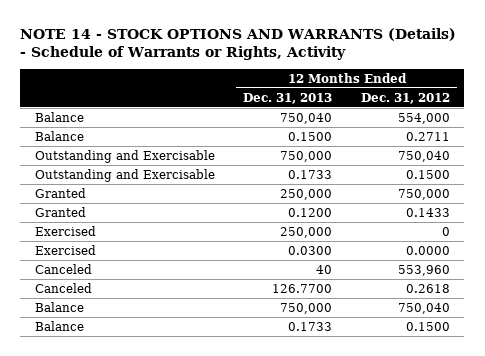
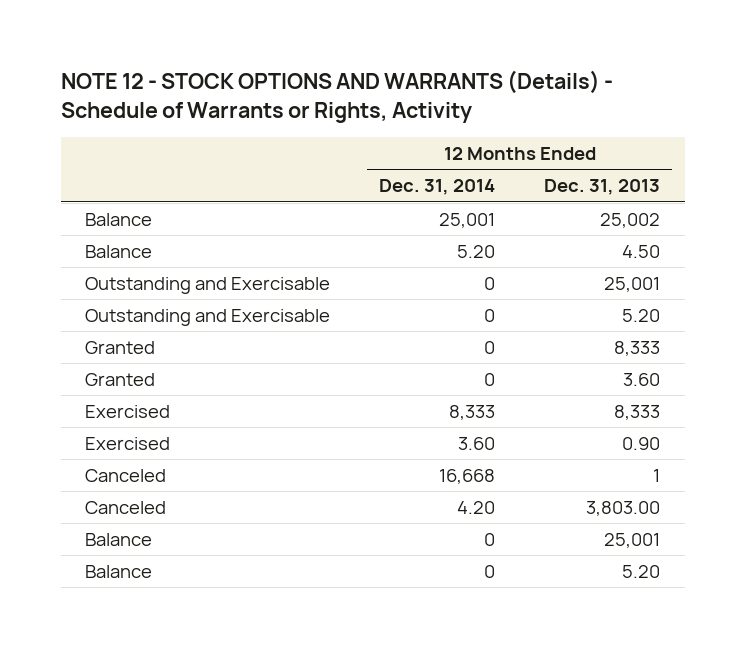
- NOTE 14 - STOCK OPTIONS AND WARRANTS (Details) - Schedule of Warrants or Rights, Activity
+ NOTE 12 - STOCK OPTIONS AND WARRANTS (Details) - Schedule of Warrants or Rights, Activity
- | 12 Months Ended Dec. 31, 2013 | 12 Months Ended Dec. 31, 2012
+ | 12 Months Ended Dec. 31, 2014 | 12 Months Ended Dec. 31, 2013
- Balance | 750,040 | 554,000
- Balance | 0.1500 | 0.2711
- Outstanding and Exercisable | 750,000 | 750,040
- Outstanding and Exercisable | 0.1733 | 0.1500
- Granted | 250,000 | 750,000
- Granted | 0.1200 | 0.1433
- Exercised | 250,000 | 0
- Exercised | 0.0300 | 0.0000
- Canceled | 40 | 553,960
- Canceled | 126.7700 | 0.2618
- Balance | 750,000 | 750,040
- Balance | 0.1733 | 0.1500
+ Balance | 25,001 | 25,002
+ Balance | 5.20 | 4.50
+ Outstanding and Exercisable | 0 | 25,001
+ Outstanding and Exercisable | 0 | 5.20
+ Granted | 0 | 8,333
+ Granted | 0 | 3.60
+ Exercised | 8,333 | 8,333
+ Exercised | 3.60 | 0.90
+ Canceled | 16,668 | 1
+ Canceled | 4.20 | 3,803.00
+ Balance | 0 | 25,001
+ Balance | 0 | 5.20

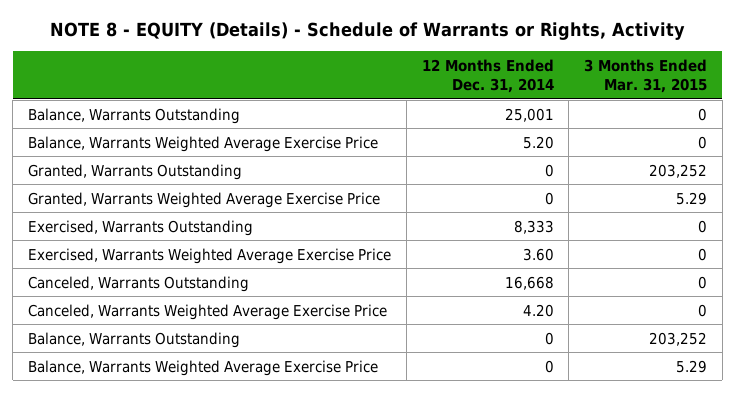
- NOTE 12 - STOCK OPTIONS AND WARRANTS (Details) - Schedule of Warrants or Rights, Activity
+ NOTE 8 - EQUITY (Details) - Schedule of Warrants or Rights, Activity
- | 12 Months Ended Dec. 31, 2014 | 12 Months Ended Dec. 31, 2013
+ | 12 Months Ended Dec. 31, 2014 | 3 Months Ended Mar. 31, 2015
- Balance | 25,001 | 25,002
- Balance | 5.20 | 4.50
- Outstanding and Exercisable | 0 | 25,001
- Outstanding and Exercisable | 0 | 5.20
- Granted | 0 | 8,333
- Granted | 0 | 3.60
- Exercised | 8,333 | 8,333
- Exercised | 3.60 | 0.90
- Canceled | 16,668 | 1
- Canceled | 4.20 | 3,803.00
- Balance | 0 | 25,001
- Balance | 0 | 5.20
+ Balance, Warrants Outstanding | 25,001 | 0
+ Balance, Warrants Weighted Average Exercise Price | 5.20 | 0
+ Granted, Warrants Outstanding | 0 | 203,252
+ Granted, Warrants Weighted Average Exercise Price | 0 | 5.29
+ Exercised, Warrants Outstanding | 8,333 | 0
+ Exercised, Warrants Weighted Average Exercise Price | 3.60 | 0
+ Canceled, Warrants Outstanding | 16,668 | 0
+ Canceled, Warrants Weighted Average Exercise Price | 4.20 | 0
+ Balance, Warrants Outstanding | 0 | 203,252
+ Balance, Warrants Weighted Average Exercise Price | 0 | 5.29

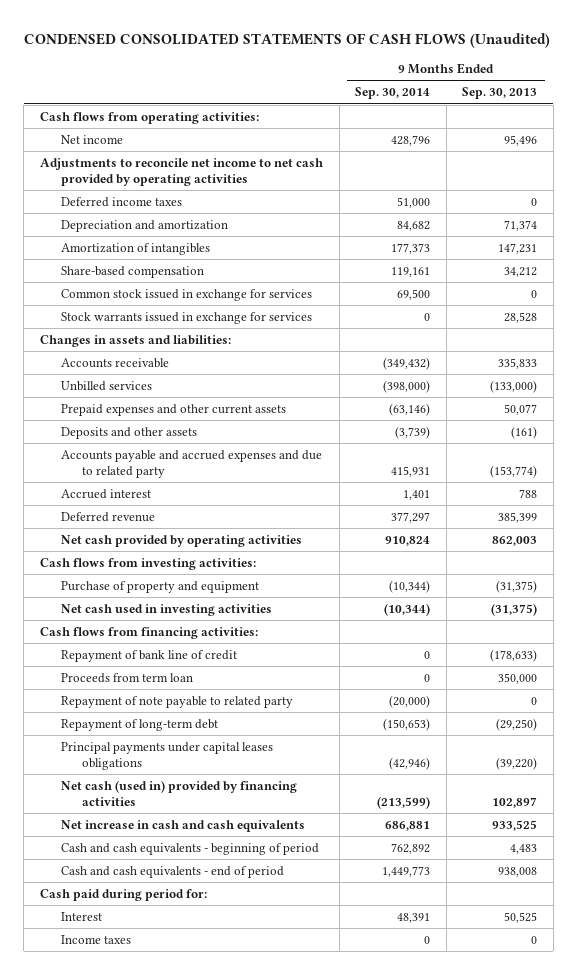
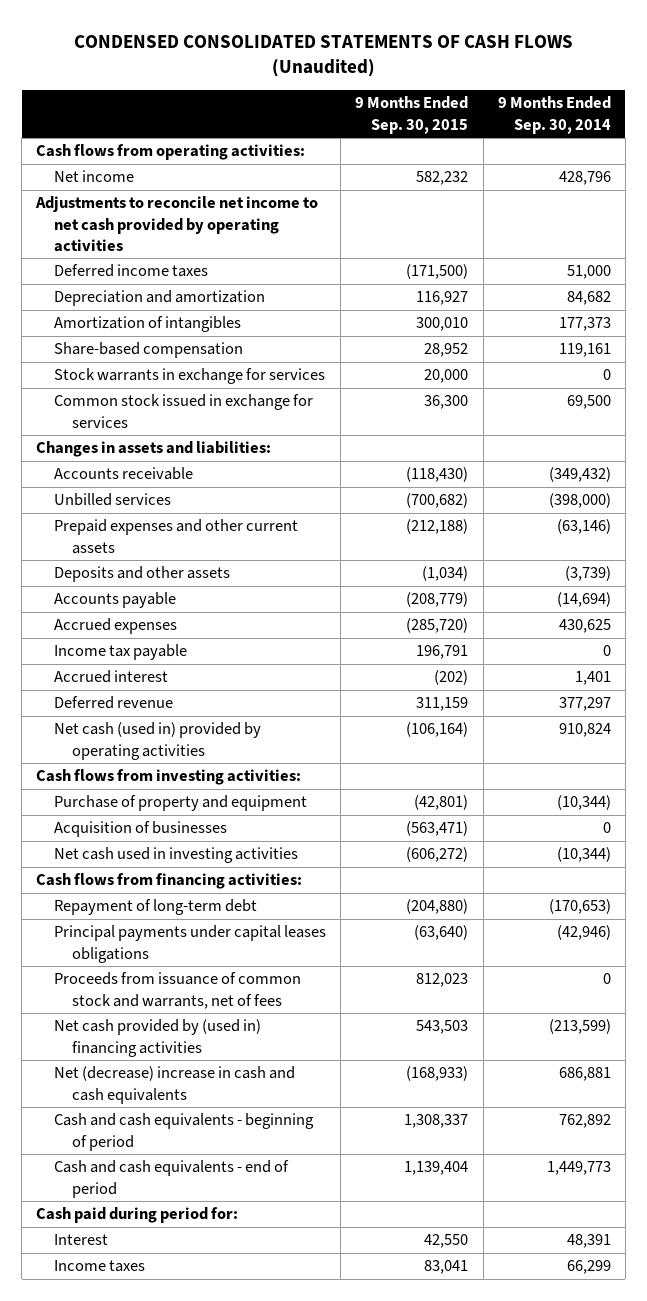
- | 9 Months Ended Sep. 30, 2014 | 9 Months Ended Sep. 30, 2013
+ | 9 Months Ended Sep. 30, 2015 | 9 Months Ended Sep. 30, 2014
+ Stock warrants in exchange for services | 20,000 | 0
- Stock warrants issued in exchange for services | 0 | 28,528
- Accounts payable and accrued expenses and due to related party | 415,931 | (153,774)
+ Accounts payable | (208,779) | (14,694)
+ Accrued expenses | (285,720) | 430,625
+ Income tax payable | 196,791 | 0
- Net cash provided by operating activities | 910,824 | 862,003
+ Net cash (used in) provided by operating activities | (106,164) | 910,824
+ Acquisition of businesses | (563,471) | 0
- Repayment of bank line of credit | 0 | (178,633)
- Proceeds from term loan | 0 | 350,000
- Repayment of note payable to related party | (20,000) | 0
- Repayment of long-term debt | (150,653) | (29,250)
+ Repayment of long-term debt | (204,880) | (170,653)
- Net cash (used in) provided by financing activities | (213,599) | 102,897
- Net increase in cash and cash equivalents | 686,881 | 933,525
+ Proceeds from issuance of common stock and warrants, net of fees | 812,023 | 0
+ Net cash provided by (used in) financing activities | 543,503 | (213,599)
+ Net (decrease) increase in cash and cash equivalents | (168,933) | 686,881
- Income taxes | 0 | 0
+ Income taxes | 83,041 | 66,299

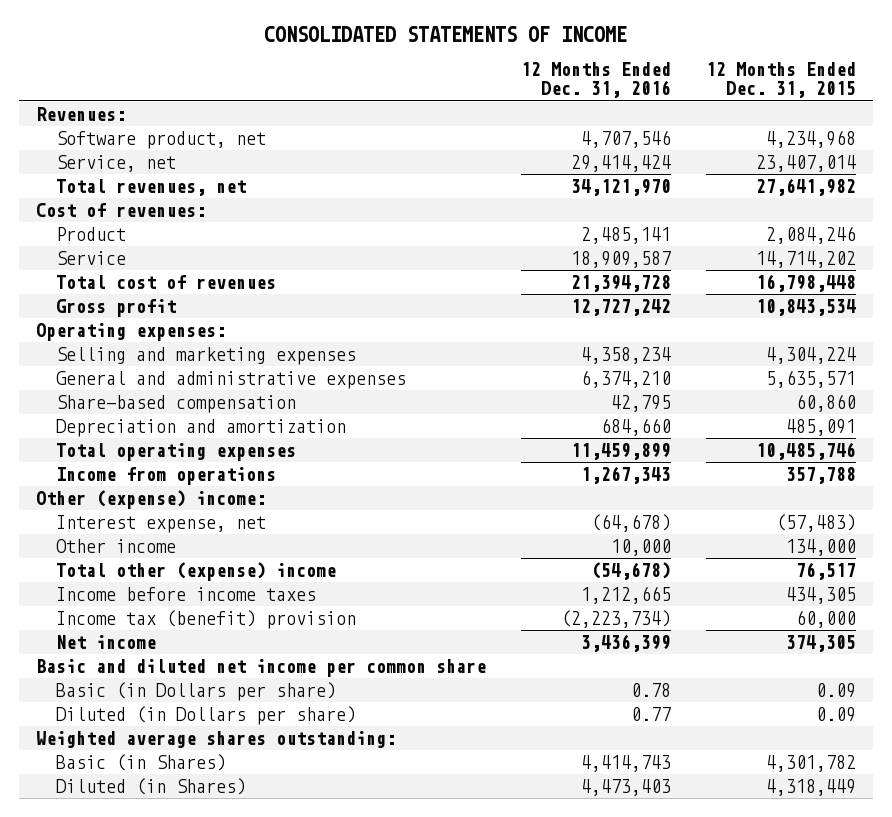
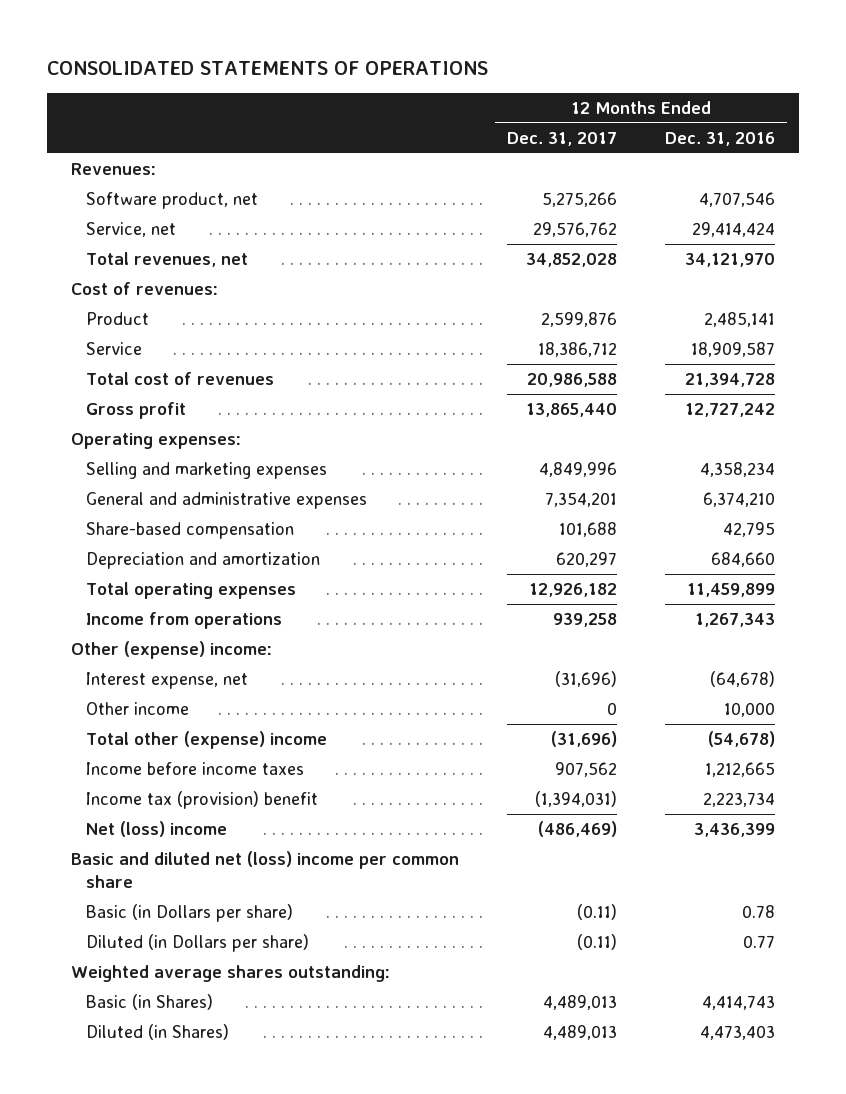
- CONSOLIDATED STATEMENTS OF INCOME
+ CONSOLIDATED STATEMENTS OF OPERATIONS
- | 12 Months Ended Dec. 31, 2016 | 12 Months Ended Dec. 31, 2015
+ | 12 Months Ended Dec. 31, 2017 | 12 Months Ended Dec. 31, 2016
- Income tax (benefit) provision | (2,223,734) | 60,000
- Net income | 3,436,399 | 374,305
- Basic and diluted net income per common share
+ Income tax (provision) benefit | (1,394,031) | 2,223,734
+ Net (loss) income | (486,469) | 3,436,399
+ Basic and diluted net (loss) income per common share

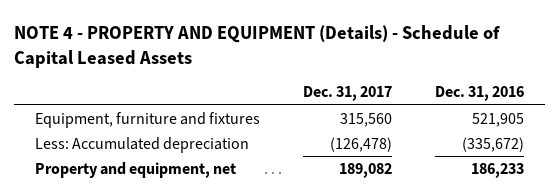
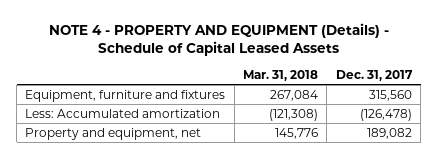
- | Dec. 31, 2017 | Dec. 31, 2016
+ | Mar. 31, 2018 | Dec. 31, 2017
- Less: Accumulated depreciation | (126,478) | (335,672)
+ Less: Accumulated amortization | (121,308) | (126,478)

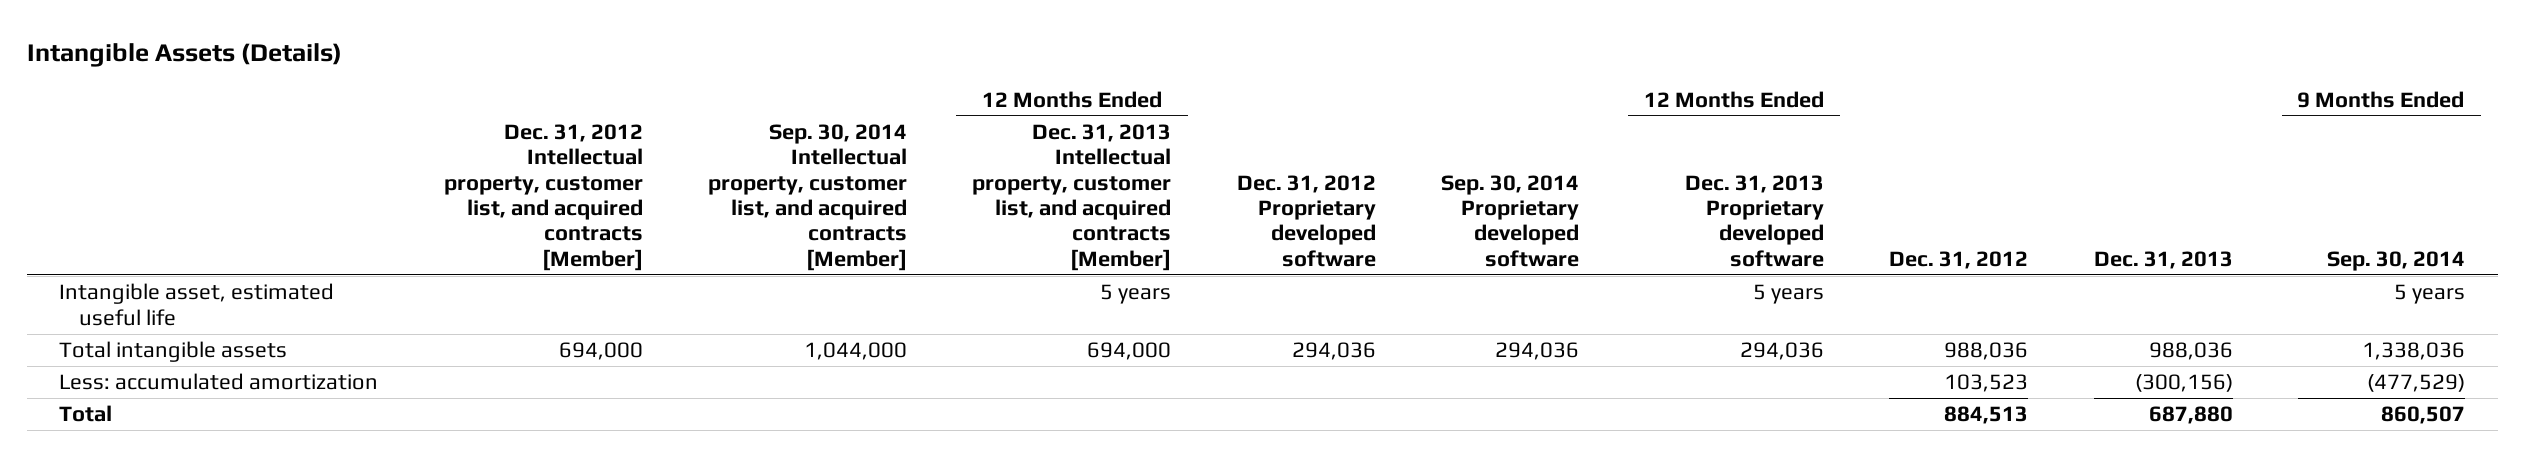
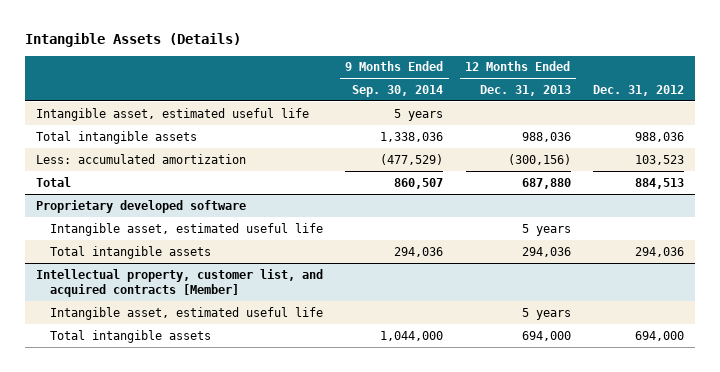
- | Dec. 31, 2012 Intellectual property, customer list, and acquired contracts [Member] | Sep. 30, 2014 Intellectual property, customer list, and acquired contracts [Member] | 12 Months Ended Dec. 31, 2013 Intellectual property, customer list, and acquired contracts [Member] | Dec. 31, 2012 Proprietary developed software | Sep. 30, 2014 Proprietary developed software | 12 Months Ended Dec. 31, 2013 Proprietary developed software | Dec. 31, 2012 | Dec. 31, 2013 | 9 Months Ended Sep. 30, 2014
+ | 9 Months Ended Sep. 30, 2014 | 12 Months Ended Dec. 31, 2013 | Dec. 31, 2012
+ Proprietary developed software
+ Intangible asset, estimated useful life | | 5 years |
+ Total intangible assets | 294,036 | 294,036 | 294,036
+ Intellectual property, customer list, and acquired contracts [Member]
+ Intangible asset, estimated useful life | | 5 years |
+ Total intangible assets | 1,044,000 | 694,000 | 694,000

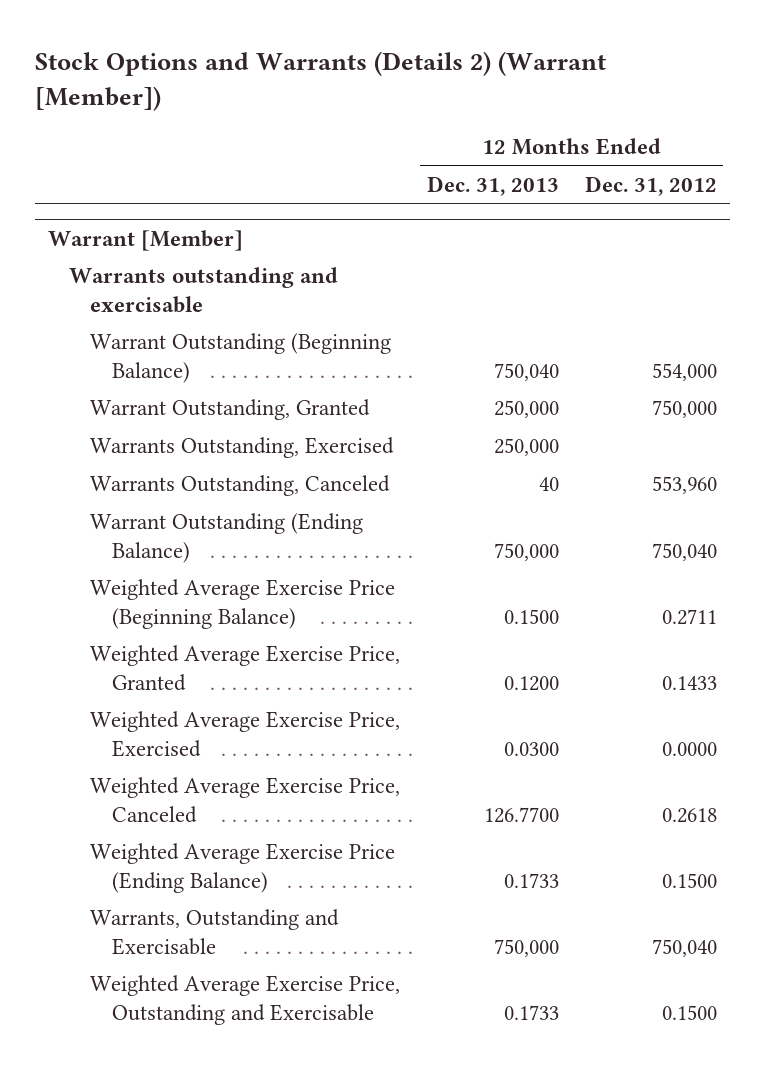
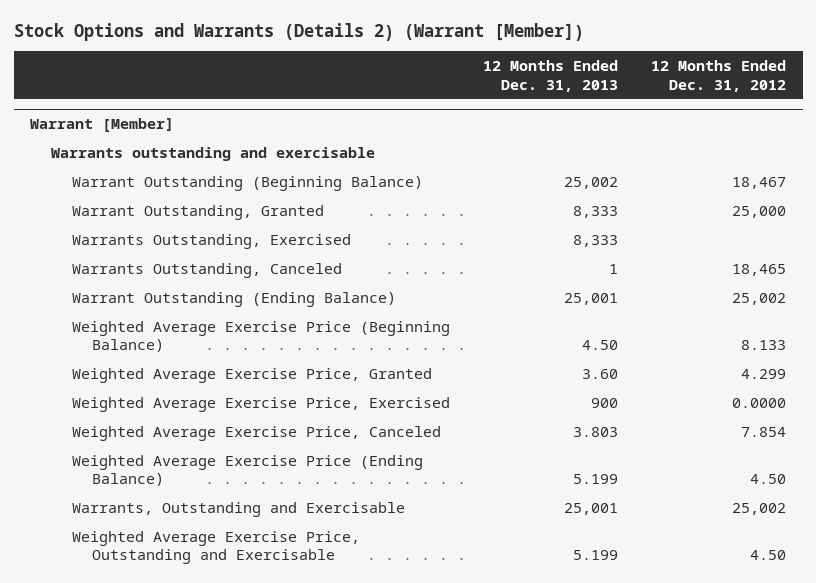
@ Warrant [Member]
- Warrant Outstanding (Beginning Balance) | 750,040 | 554,000
- Warrant Outstanding, Granted | 250,000 | 750,000
- Warrants Outstanding, Exercised | 250,000 |
- Warrants Outstanding, Canceled | 40 | 553,960
- Warrant Outstanding (Ending Balance) | 750,000 | 750,040
- Weighted Average Exercise Price (Beginning Balance) | 0.1500 | 0.2711
- Weighted Average Exercise Price, Granted | 0.1200 | 0.1433
- Weighted Average Exercise Price, Exercised | 0.0300 | 0.0000
- Weighted Average Exercise Price, Canceled | 126.7700 | 0.2618
- Weighted Average Exercise Price (Ending Balance) | 0.1733 | 0.1500
- Warrants, Outstanding and Exercisable | 750,000 | 750,040
- Weighted Average Exercise Price, Outstanding and Exercisable | 0.1733 | 0.1500
+ Warrant Outstanding (Beginning Balance) | 25,002 | 18,467
+ Warrant Outstanding, Granted | 8,333 | 25,000
+ Warrants Outstanding, Exercised | 8,333 |
+ Warrants Outstanding, Canceled | 1 | 18,465
+ Warrant Outstanding (Ending Balance) | 25,001 | 25,002
+ Weighted Average Exercise Price (Beginning Balance) | 4.50 | 8.133
+ Weighted Average Exercise Price, Granted | 3.60 | 4.299
+ Weighted Average Exercise Price, Exercised | 900 | 0.0000
+ Weighted Average Exercise Price, Canceled | 3.803 | 7.854
+ Weighted Average Exercise Price (Ending Balance) | 5.199 | 4.50
+ Warrants, Outstanding and Exercisable | 25,001 | 25,002
+ Weighted Average Exercise Price, Outstanding and Exercisable | 5.199 | 4.50

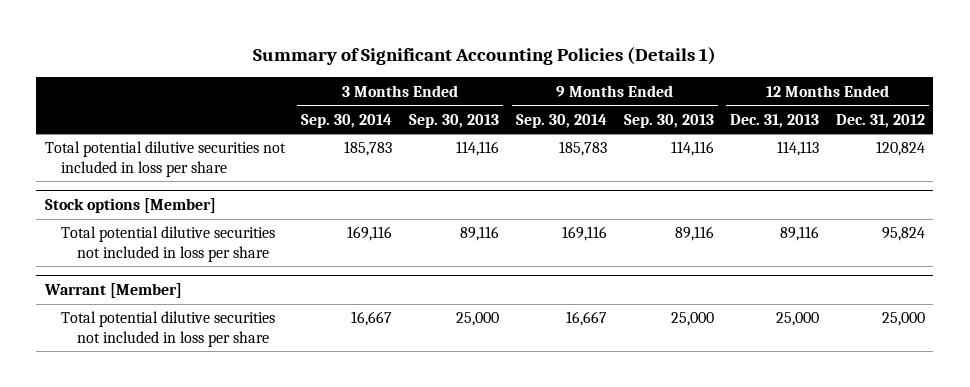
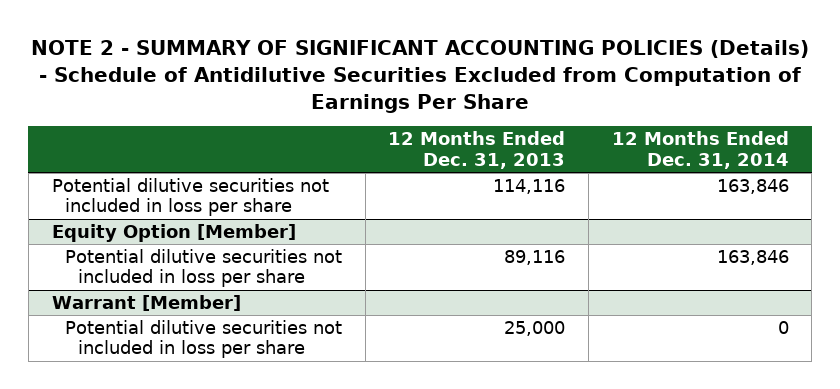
- Summary of Significant Accounting Policies (Details 1)
+ NOTE 2 - SUMMARY OF SIGNIFICANT ACCOUNTING POLICIES (Details) - Schedule of Antidilutive Securities Excluded from Computation of Earnings Per Share
- | 3 Months Ended Sep. 30, 2014 | 3 Months Ended Sep. 30, 2013 | 9 Months Ended Sep. 30, 2014 | 9 Months Ended Sep. 30, 2013 | 12 Months Ended Dec. 31, 2013 | 12 Months Ended Dec. 31, 2012
+ | 12 Months Ended Dec. 31, 2013 | 12 Months Ended Dec. 31, 2014
- Total potential dilutive securities not included in loss per share | 185,783 | 114,116 | 185,783 | 114,116 | 114,113 | 120,824
- Stock options [Member]
- Total potential dilutive securities not included in loss per share | 169,116 | 89,116 | 169,116 | 89,116 | 89,116 | 95,824
+ Potential dilutive securities not included in loss per share | 114,116 | 163,846
+ Equity Option [Member]
+ Potential dilutive securities not included in loss per share | 89,116 | 163,846
@ Warrant [Member]
- Total potential dilutive securities not included in loss per share | 16,667 | 25,000 | 16,667 | 25,000 | 25,000 | 25,000
+ Potential dilutive securities not included in loss per share | 25,000 | 0

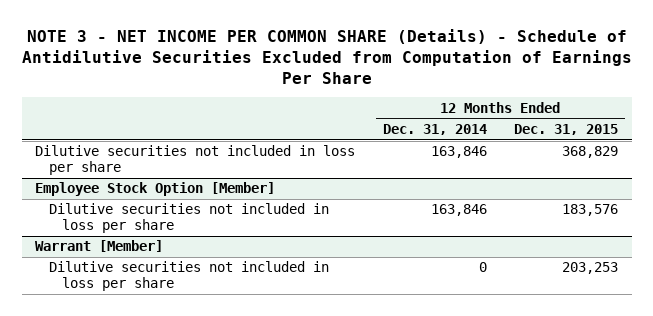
- NOTE 2 - SUMMARY OF SIGNIFICANT ACCOUNTING POLICIES (Details) - Schedule of Antidilutive Securities Excluded from Computation of Earnings Per Share
+ NOTE 3 - NET INCOME PER COMMON SHARE (Details) - Schedule of Antidilutive Securities Excluded from Computation of Earnings Per Share
- | 12 Months Ended Dec. 31, 2013 | 12 Months Ended Dec. 31, 2014
+ | 12 Months Ended Dec. 31, 2014 | 12 Months Ended Dec. 31, 2015
- Potential dilutive securities not included in loss per share | 114,116 | 163,846
- Equity Option [Member]
- Potential dilutive securities not included in loss per share | 89,116 | 163,846
+ Dilutive securities not included in loss per share | 163,846 | 368,829
+ Employee Stock Option [Member]
+ Dilutive securities not included in loss per share | 163,846 | 183,576
@ Warrant [Member]
- Potential dilutive securities not included in loss per share | 25,000 | 0
+ Dilutive securities not included in loss per share | 0 | 203,253

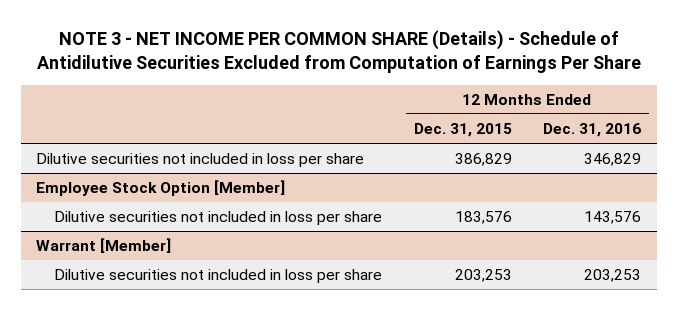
- | 12 Months Ended Dec. 31, 2014 | 12 Months Ended Dec. 31, 2015
+ | 12 Months Ended Dec. 31, 2015 | 12 Months Ended Dec. 31, 2016
- Dilutive securities not included in loss per share | 163,846 | 368,829
+ Dilutive securities not included in loss per share | 386,829 | 346,829

